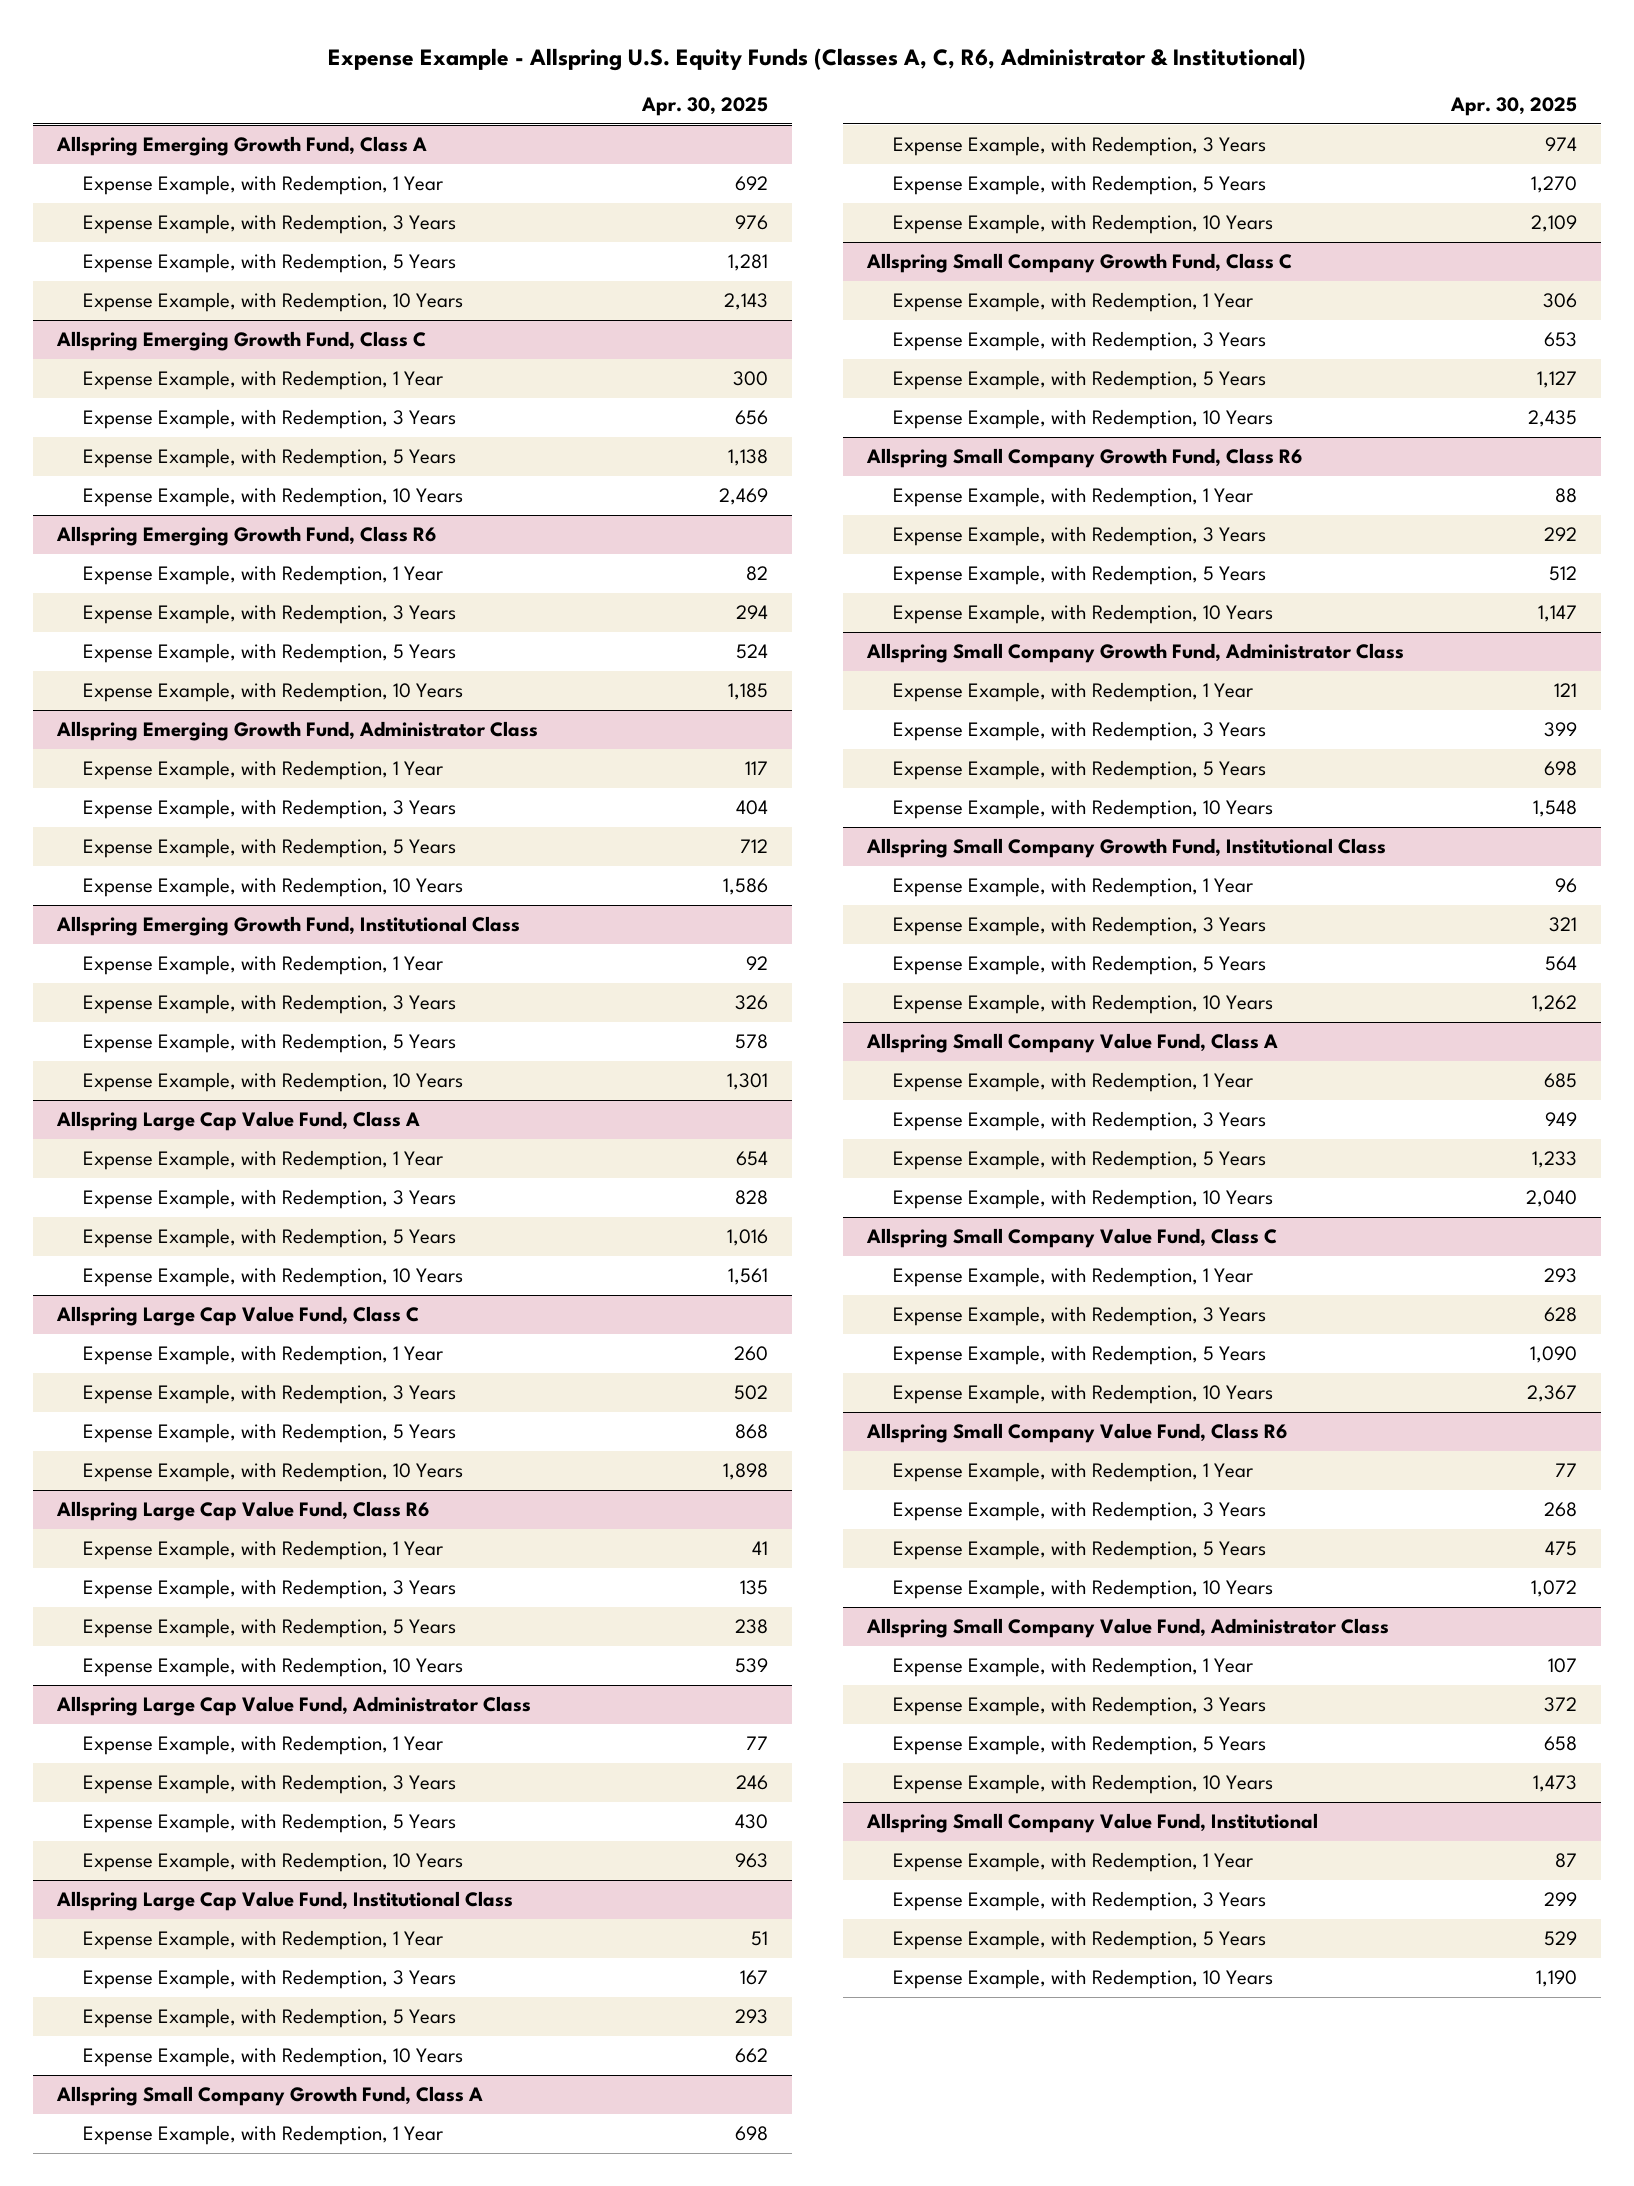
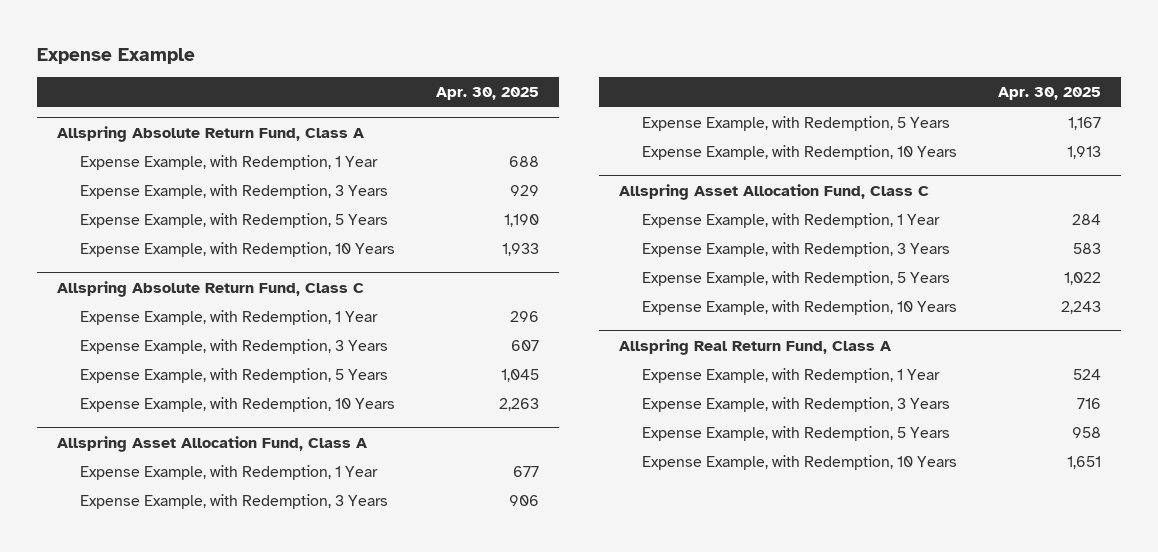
- Expense Example - Allspring U.S. Equity Funds (Classes A, C, R6, Administrator & Institutional)
+ Expense Example
- Allspring Emerging Growth Fund, Class A
- Expense Example, with Redemption, 1 Year | 692
- Expense Example, with Redemption, 3 Years | 976
- Expense Example, with Redemption, 5 Years | 1,281
- Expense Example, with Redemption, 10 Years | 2,143
- Allspring Emerging Growth Fund, Class C
- Expense Example, with Redemption, 1 Year | 300
- Expense Example, with Redemption, 3 Years | 656
- Expense Example, with Redemption, 5 Years | 1,138
- Expense Example, with Redemption, 10 Years | 2,469
- Allspring Emerging Growth Fund, Class R6
- Expense Example, with Redemption, 1 Year | 82
- Expense Example, with Redemption, 3 Years | 294
- Expense Example, with Redemption, 5 Years | 524
- Expense Example, with Redemption, 10 Years | 1,185
- Allspring Emerging Growth Fund, Administrator Class
- Expense Example, with Redemption, 1 Year | 117
- Expense Example, with Redemption, 3 Years | 404
- Expense Example, with Redemption, 5 Years | 712
- Expense Example, with Redemption, 10 Years | 1,586
- Allspring Emerging Growth Fund, Institutional Class
- Expense Example, with Redemption, 1 Year | 92
- Expense Example, with Redemption, 3 Years | 326
- Expense Example, with Redemption, 5 Years | 578
- Expense Example, with Redemption, 10 Years | 1,301
- Allspring Large Cap Value Fund, Class A
- Expense Example, with Redemption, 1 Year | 654
- Expense Example, with Redemption, 3 Years | 828
- Expense Example, with Redemption, 5 Years | 1,016
- Expense Example, with Redemption, 10 Years | 1,561
- Allspring Large Cap Value Fund, Class C
- Expense Example, with Redemption, 1 Year | 260
- Expense Example, with Redemption, 3 Years | 502
- Expense Example, with Redemption, 5 Years | 868
- Expense Example, with Redemption, 10 Years | 1,898
- Allspring Large Cap Value Fund, Class R6
- Expense Example, with Redemption, 1 Year | 41
- Expense Example, with Redemption, 3 Years | 135
- Expense Example, with Redemption, 5 Years | 238
- Expense Example, with Redemption, 10 Years | 539
- Allspring Large Cap Value Fund, Administrator Class
- Expense Example, with Redemption, 1 Year | 77
- Expense Example, with Redemption, 3 Years | 246
- Expense Example, with Redemption, 5 Years | 430
- Expense Example, with Redemption, 10 Years | 963
- Allspring Large Cap Value Fund, Institutional Class
- Expense Example, with Redemption, 1 Year | 51
- Expense Example, with Redemption, 3 Years | 167
- Expense Example, with Redemption, 5 Years | 293
- Expense Example, with Redemption, 10 Years | 662
- Allspring Small Company Growth Fund, Class A
- Expense Example, with Redemption, 1 Year | 698
- Expense Example, with Redemption, 3 Years | 974
- Expense Example, with Redemption, 5 Years | 1,270
- Expense Example, with Redemption, 10 Years | 2,109
- Allspring Small Company Growth Fund, Class C
- Expense Example, with Redemption, 1 Year | 306
- Expense Example, with Redemption, 3 Years | 653
- Expense Example, with Redemption, 5 Years | 1,127
- Expense Example, with Redemption, 10 Years | 2,435
- Allspring Small Company Growth Fund, Class R6
- Expense Example, with Redemption, 1 Year | 88
- Expense Example, with Redemption, 3 Years | 292
- Expense Example, with Redemption, 5 Years | 512
- Expense Example, with Redemption, 10 Years | 1,147
- Allspring Small Company Growth Fund, Administrator Class
- Expense Example, with Redemption, 1 Year | 121
- Expense Example, with Redemption, 3 Years | 399
- Expense Example, with Redemption, 5 Years | 698
- Expense Example, with Redemption, 10 Years | 1,548
- Allspring Small Company Growth Fund, Institutional Class
- Expense Example, with Redemption, 1 Year | 96
- Expense Example, with Redemption, 3 Years | 321
- Expense Example, with Redemption, 5 Years | 564
- Expense Example, with Redemption, 10 Years | 1,262
- Allspring Small Company Value Fund, Class A
- Expense Example, with Redemption, 1 Year | 685
- Expense Example, with Redemption, 3 Years | 949
- Expense Example, with Redemption, 5 Years | 1,233
- Expense Example, with Redemption, 10 Years | 2,040
- Allspring Small Company Value Fund, Class C
- Expense Example, with Redemption, 1 Year | 293
- Expense Example, with Redemption, 3 Years | 628
- Expense Example, with Redemption, 5 Years | 1,090
- Expense Example, with Redemption, 10 Years | 2,367
- Allspring Small Company Value Fund, Class R6
- Expense Example, with Redemption, 1 Year | 77
- Expense Example, with Redemption, 3 Years | 268
- Expense Example, with Redemption, 5 Years | 475
- Expense Example, with Redemption, 10 Years | 1,072
- Allspring Small Company Value Fund, Administrator Class
- Expense Example, with Redemption, 1 Year | 107
- Expense Example, with Redemption, 3 Years | 372
- Expense Example, with Redemption, 5 Years | 658
- Expense Example, with Redemption, 10 Years | 1,473
- Allspring Small Company Value Fund, Institutional
- Expense Example, with Redemption, 1 Year | 87
- Expense Example, with Redemption, 3 Years | 299
- Expense Example, with Redemption, 5 Years | 529
- Expense Example, with Redemption, 10 Years | 1,190
+ Allspring Absolute Return Fund, Class A
+ Expense Example, with Redemption, 1 Year | 688
+ Expense Example, with Redemption, 3 Years | 929
+ Expense Example, with Redemption, 5 Years | 1,190
+ Expense Example, with Redemption, 10 Years | 1,933
+ Allspring Absolute Return Fund, Class C
+ Expense Example, with Redemption, 1 Year | 296
+ Expense Example, with Redemption, 3 Years | 607
+ Expense Example, with Redemption, 5 Years | 1,045
+ Expense Example, with Redemption, 10 Years | 2,263
+ Allspring Asset Allocation Fund, Class A
+ Expense Example, with Redemption, 1 Year | 677
+ Expense Example, with Redemption, 3 Years | 906
+ Expense Example, with Redemption, 5 Years | 1,167
+ Expense Example, with Redemption, 10 Years | 1,913
+ Allspring Asset Allocation Fund, Class C
+ Expense Example, with Redemption, 1 Year | 284
+ Expense Example, with Redemption, 3 Years | 583
+ Expense Example, with Redemption, 5 Years | 1,022
+ Expense Example, with Redemption, 10 Years | 2,243
+ Allspring Real Return Fund, Class A
+ Expense Example, with Redemption, 1 Year | 524
+ Expense Example, with Redemption, 3 Years | 716
+ Expense Example, with Redemption, 5 Years | 958
+ Expense Example, with Redemption, 10 Years | 1,651

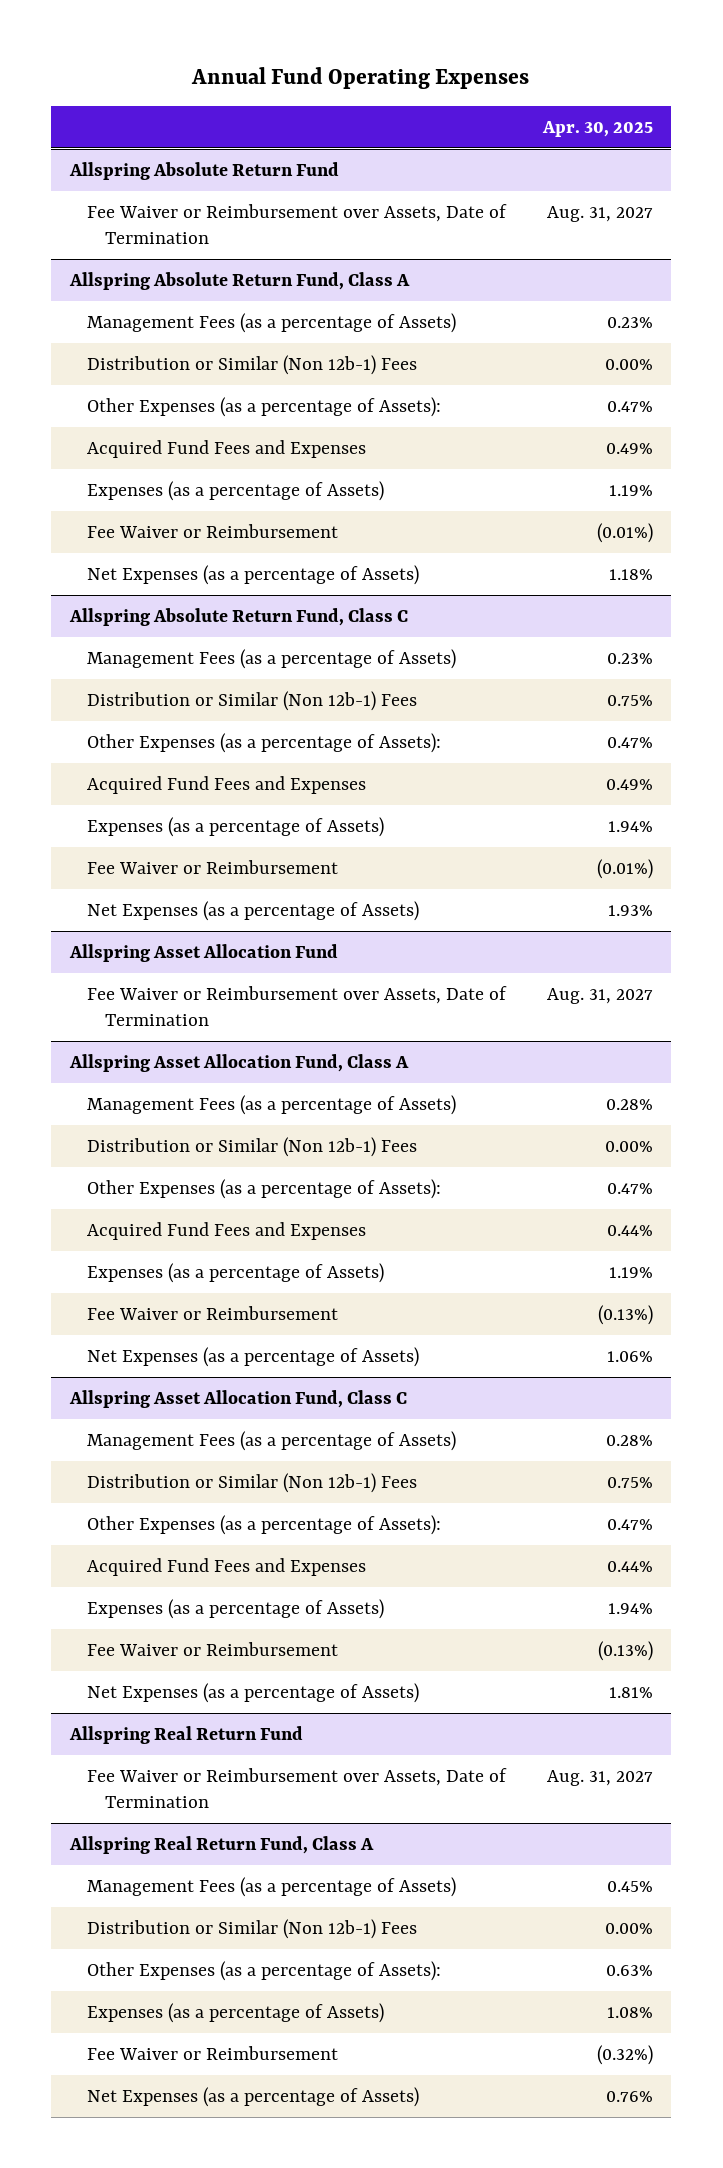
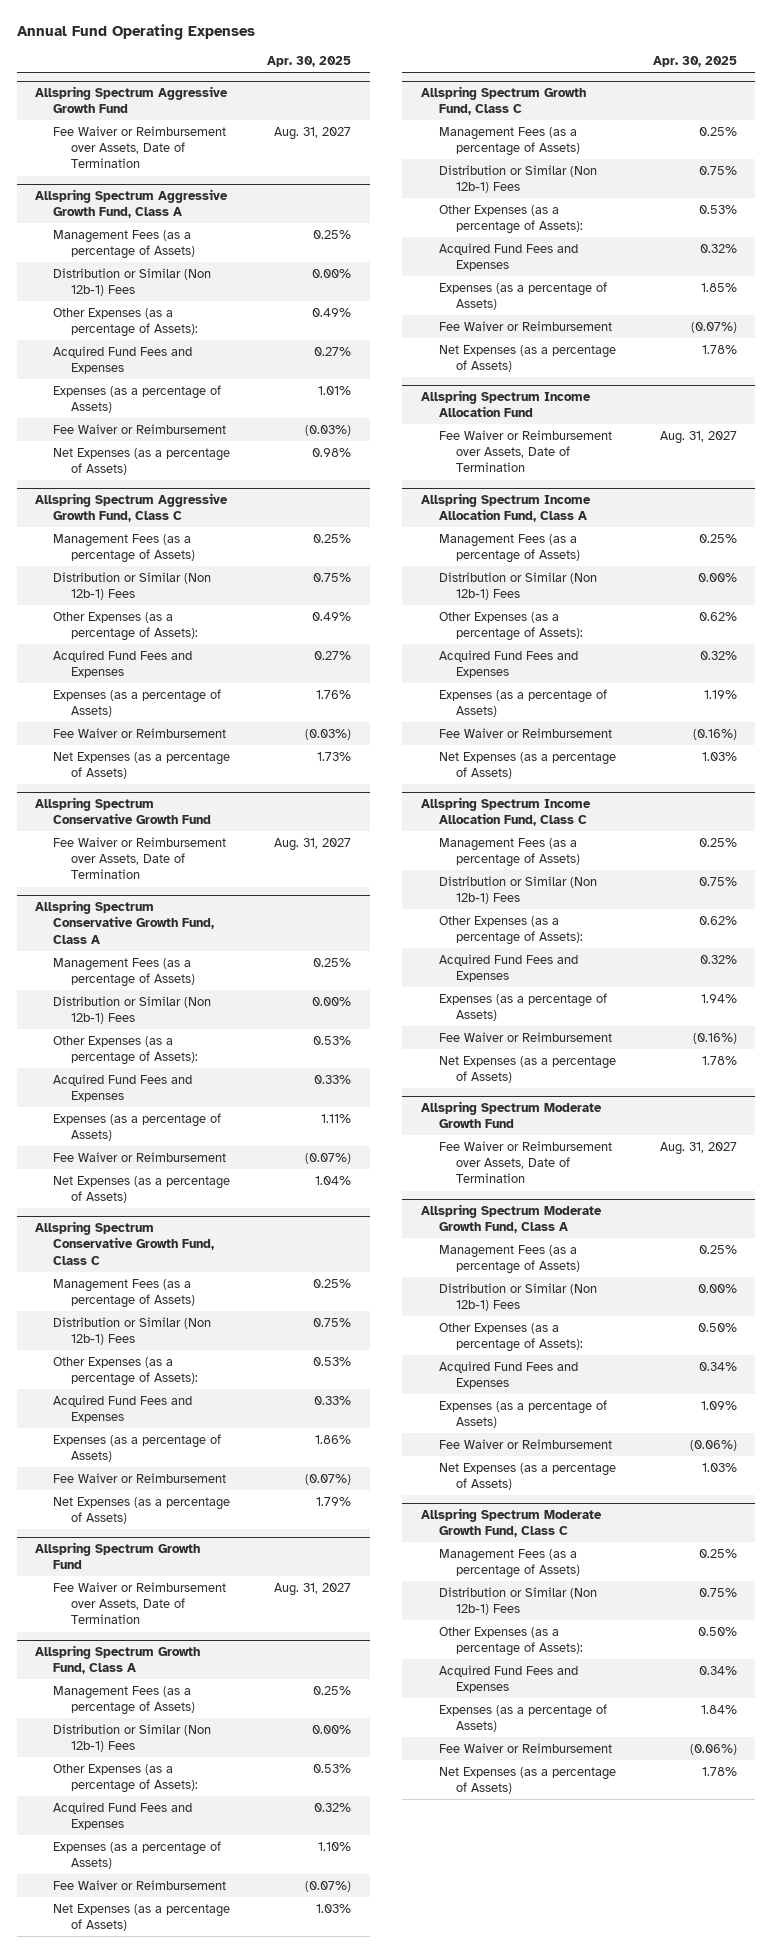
- Allspring Absolute Return Fund
+ Allspring Spectrum Aggressive Growth Fund
- Allspring Absolute Return Fund, Class A
- Management Fees (as a percentage of Assets) | 0.23%
+ Allspring Spectrum Aggressive Growth Fund, Class A
+ Management Fees (as a percentage of Assets) | 0.25%
- Other Expenses (as a percentage of Assets): | 0.47%
- Acquired Fund Fees and Expenses | 0.49%
- Expenses (as a percentage of Assets) | 1.19%
- Fee Waiver or Reimbursement | (0.01%)
- Net Expenses (as a percentage of Assets) | 1.18%
- Allspring Absolute Return Fund, Class C
- Management Fees (as a percentage of Assets) | 0.23%
+ Other Expenses (as a percentage of Assets): | 0.49%
+ Acquired Fund Fees and Expenses | 0.27%
+ Expenses (as a percentage of Assets) | 1.01%
+ Fee Waiver or Reimbursement | (0.03%)
+ Net Expenses (as a percentage of Assets) | 0.98%
+ Allspring Spectrum Aggressive Growth Fund, Class C
+ Management Fees (as a percentage of Assets) | 0.25%
- Other Expenses (as a percentage of Assets): | 0.47%
- Acquired Fund Fees and Expenses | 0.49%
- Expenses (as a percentage of Assets) | 1.94%
- Fee Waiver or Reimbursement | (0.01%)
- Net Expenses (as a percentage of Assets) | 1.93%
- Allspring Asset Allocation Fund
+ Other Expenses (as a percentage of Assets): | 0.49%
+ Acquired Fund Fees and Expenses | 0.27%
+ Expenses (as a percentage of Assets) | 1.76%
+ Fee Waiver or Reimbursement | (0.03%)
+ Net Expenses (as a percentage of Assets) | 1.73%
+ Allspring Spectrum Conservative Growth Fund
- Allspring Asset Allocation Fund, Class A
- Management Fees (as a percentage of Assets) | 0.28%
+ Allspring Spectrum Conservative Growth Fund, Class A
+ Management Fees (as a percentage of Assets) | 0.25%
- Other Expenses (as a percentage of Assets): | 0.47%
- Acquired Fund Fees and Expenses | 0.44%
+ Other Expenses (as a percentage of Assets): | 0.53%
+ Acquired Fund Fees and Expenses | 0.33%
+ Expenses (as a percentage of Assets) | 1.11%
+ Fee Waiver or Reimbursement | (0.07%)
+ Net Expenses (as a percentage of Assets) | 1.04%
+ Allspring Spectrum Conservative Growth Fund, Class C
+ Management Fees (as a percentage of Assets) | 0.25%
+ Distribution or Similar (Non 12b-1) Fees | 0.75%
+ Other Expenses (as a percentage of Assets): | 0.53%
+ Acquired Fund Fees and Expenses | 0.33%
+ Expenses (as a percentage of Assets) | 1.86%
+ Fee Waiver or Reimbursement | (0.07%)
+ Net Expenses (as a percentage of Assets) | 1.79%
+ Allspring Spectrum Growth Fund
+ Fee Waiver or Reimbursement over Assets, Date of Termination | Aug. 31, 2027
+ Allspring Spectrum Growth Fund, Class A
+ Management Fees (as a percentage of Assets) | 0.25%
+ Distribution or Similar (Non 12b-1) Fees | 0.00%
+ Other Expenses (as a percentage of Assets): | 0.53%
+ Acquired Fund Fees and Expenses | 0.32%
+ Expenses (as a percentage of Assets) | 1.10%
+ Fee Waiver or Reimbursement | (0.07%)
+ Net Expenses (as a percentage of Assets) | 1.03%
+ Allspring Spectrum Growth Fund, Class C
+ Management Fees (as a percentage of Assets) | 0.25%
+ Distribution or Similar (Non 12b-1) Fees | 0.75%
+ Other Expenses (as a percentage of Assets): | 0.53%
+ Acquired Fund Fees and Expenses | 0.32%
+ Expenses (as a percentage of Assets) | 1.85%
+ Fee Waiver or Reimbursement | (0.07%)
+ Net Expenses (as a percentage of Assets) | 1.78%
+ Allspring Spectrum Income Allocation Fund
+ Fee Waiver or Reimbursement over Assets, Date of Termination | Aug. 31, 2027
+ Allspring Spectrum Income Allocation Fund, Class A
+ Management Fees (as a percentage of Assets) | 0.25%
+ Distribution or Similar (Non 12b-1) Fees | 0.00%
+ Other Expenses (as a percentage of Assets): | 0.62%
+ Acquired Fund Fees and Expenses | 0.32%
- Fee Waiver or Reimbursement | (0.13%)
- Net Expenses (as a percentage of Assets) | 1.06%
- Allspring Asset Allocation Fund, Class C
- Management Fees (as a percentage of Assets) | 0.28%
+ Fee Waiver or Reimbursement | (0.16%)
+ Net Expenses (as a percentage of Assets) | 1.03%
+ Allspring Spectrum Income Allocation Fund, Class C
+ Management Fees (as a percentage of Assets) | 0.25%
- Other Expenses (as a percentage of Assets): | 0.47%
- Acquired Fund Fees and Expenses | 0.44%
+ Other Expenses (as a percentage of Assets): | 0.62%
+ Acquired Fund Fees and Expenses | 0.32%
- Fee Waiver or Reimbursement | (0.13%)
- Net Expenses (as a percentage of Assets) | 1.81%
- Allspring Real Return Fund
+ Fee Waiver or Reimbursement | (0.16%)
+ Net Expenses (as a percentage of Assets) | 1.78%
+ Allspring Spectrum Moderate Growth Fund
- Allspring Real Return Fund, Class A
- Management Fees (as a percentage of Assets) | 0.45%
+ Allspring Spectrum Moderate Growth Fund, Class A
+ Management Fees (as a percentage of Assets) | 0.25%
- Other Expenses (as a percentage of Assets): | 0.63%
- Expenses (as a percentage of Assets) | 1.08%
- Fee Waiver or Reimbursement | (0.32%)
- Net Expenses (as a percentage of Assets) | 0.76%
+ Other Expenses (as a percentage of Assets): | 0.50%
+ Acquired Fund Fees and Expenses | 0.34%
+ Expenses (as a percentage of Assets) | 1.09%
+ Fee Waiver or Reimbursement | (0.06%)
+ Net Expenses (as a percentage of Assets) | 1.03%
+ Allspring Spectrum Moderate Growth Fund, Class C
+ Management Fees (as a percentage of Assets) | 0.25%
+ Distribution or Similar (Non 12b-1) Fees | 0.75%
+ Other Expenses (as a percentage of Assets): | 0.50%
+ Acquired Fund Fees and Expenses | 0.34%
+ Expenses (as a percentage of Assets) | 1.84%
+ Fee Waiver or Reimbursement | (0.06%)
+ Net Expenses (as a percentage of Assets) | 1.78%

